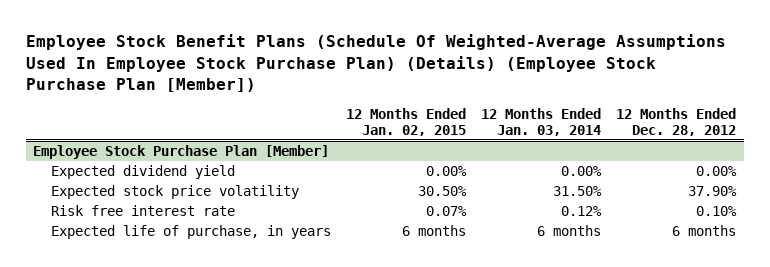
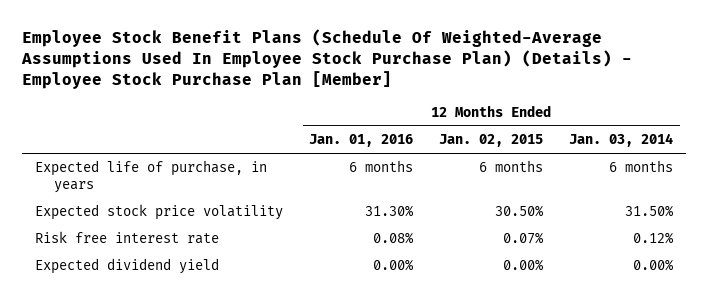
- Employee Stock Benefit Plans (Schedule Of Weighted-Average Assumptions Used In Employee Stock Purchase Plan) (Details) (Employee Stock Purchase Plan [Member])
+ Employee Stock Benefit Plans (Schedule Of Weighted-Average Assumptions Used In Employee Stock Purchase Plan) (Details) - Employee Stock Purchase Plan [Member]
- | 12 Months Ended Jan. 02, 2015 | 12 Months Ended Jan. 03, 2014 | 12 Months Ended Dec. 28, 2012
+ | 12 Months Ended Jan. 01, 2016 | 12 Months Ended Jan. 02, 2015 | 12 Months Ended Jan. 03, 2014
- Employee Stock Purchase Plan [Member]
- Expected dividend yield | 0.00% | 0.00% | 0.00%
+ Expected life of purchase, in years | 6 months | 6 months | 6 months
- Expected life of purchase, in years | 6 months | 6 months | 6 months
+ Expected dividend yield | 0.00% | 0.00% | 0.00%

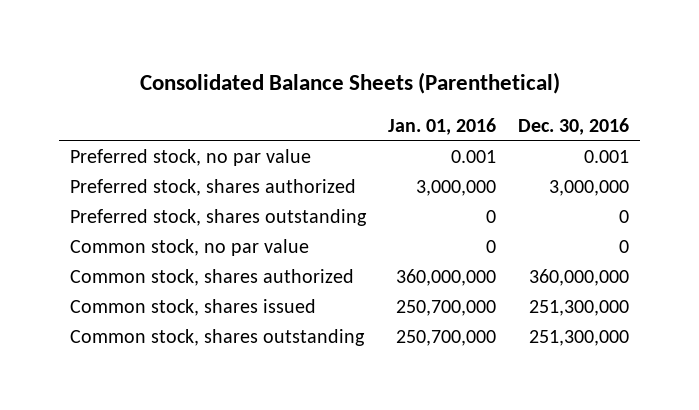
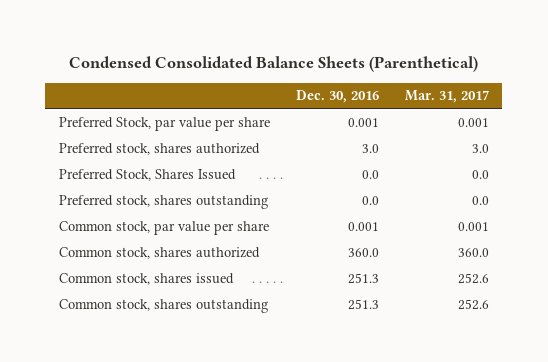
- Consolidated Balance Sheets (Parenthetical)
+ Condensed Consolidated Balance Sheets (Parenthetical)
- | Jan. 01, 2016 | Dec. 30, 2016
+ | Dec. 30, 2016 | Mar. 31, 2017
- Preferred stock, no par value | 0.001 | 0.001
- Preferred stock, shares authorized | 3,000,000 | 3,000,000
- Preferred stock, shares outstanding | 0 | 0
- Common stock, no par value | 0 | 0
- Common stock, shares authorized | 360,000,000 | 360,000,000
- Common stock, shares issued | 250,700,000 | 251,300,000
- Common stock, shares outstanding | 250,700,000 | 251,300,000
+ Preferred Stock, par value per share | 0.001 | 0.001
+ Preferred stock, shares authorized | 3.0 | 3.0
+ Preferred Stock, Shares Issued | 0.0 | 0.0
+ Preferred stock, shares outstanding | 0.0 | 0.0
+ Common stock, par value per share | 0.001 | 0.001
+ Common stock, shares authorized | 360.0 | 360.0
+ Common stock, shares issued | 251.3 | 252.6
+ Common stock, shares outstanding | 251.3 | 252.6

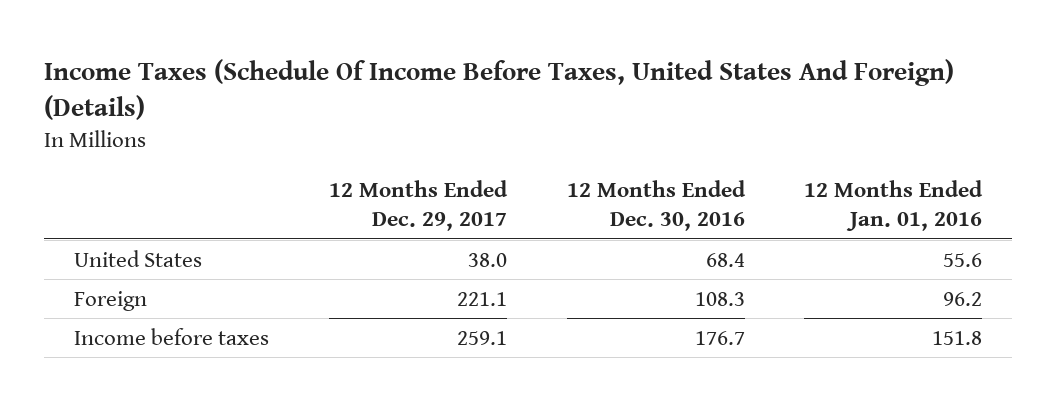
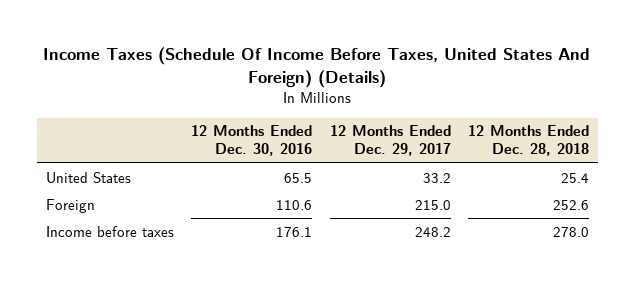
- | 12 Months Ended Dec. 29, 2017 | 12 Months Ended Dec. 30, 2016 | 12 Months Ended Jan. 01, 2016
+ | 12 Months Ended Dec. 30, 2016 | 12 Months Ended Dec. 29, 2017 | 12 Months Ended Dec. 28, 2018
- United States | 38.0 | 68.4 | 55.6
- Foreign | 221.1 | 108.3 | 96.2
- Income before taxes | 259.1 | 176.7 | 151.8
+ United States | 65.5 | 33.2 | 25.4
+ Foreign | 110.6 | 215.0 | 252.6
+ Income before taxes | 176.1 | 248.2 | 278.0

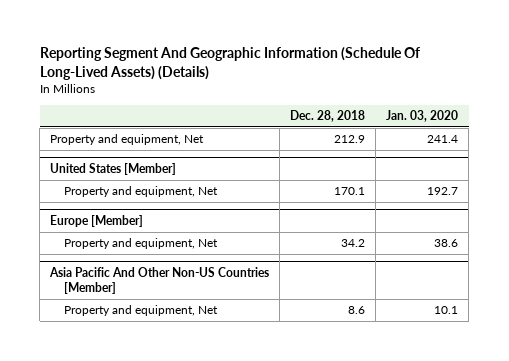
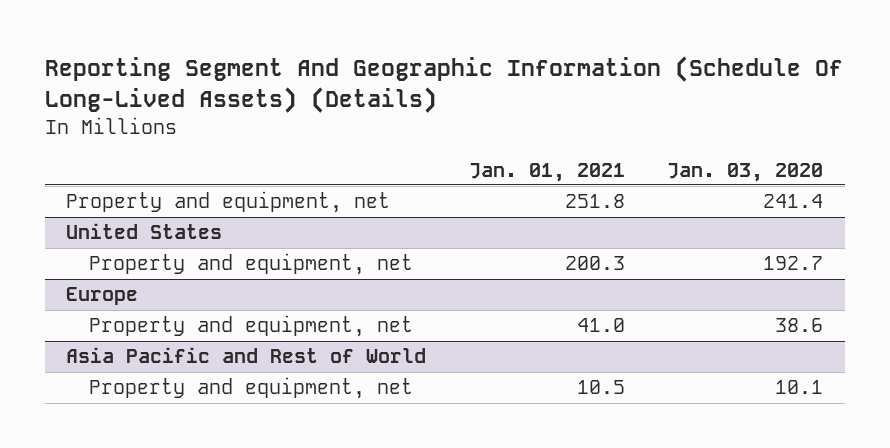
- | Dec. 28, 2018 | Jan. 03, 2020
+ | Jan. 01, 2021 | Jan. 03, 2020
- Property and equipment, Net | 212.9 | 241.4
- United States [Member]
- Property and equipment, Net | 170.1 | 192.7
- Europe [Member]
- Property and equipment, Net | 34.2 | 38.6
- Asia Pacific And Other Non-US Countries [Member]
- Property and equipment, Net | 8.6 | 10.1
+ Property and equipment, net | 251.8 | 241.4
+ United States
+ Property and equipment, net | 200.3 | 192.7
+ Europe
+ Property and equipment, net | 41.0 | 38.6
+ Asia Pacific and Rest of World
+ Property and equipment, net | 10.5 | 10.1

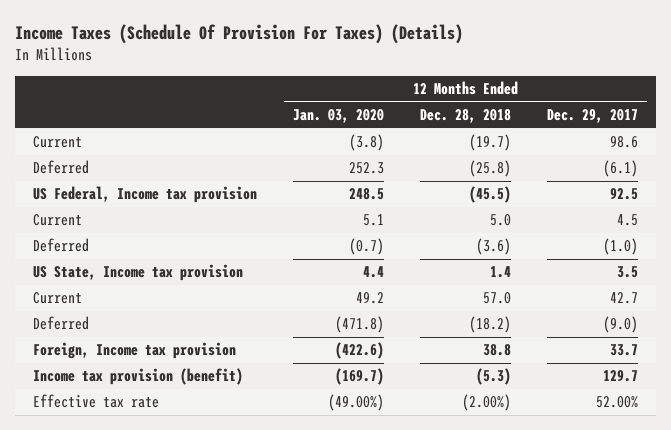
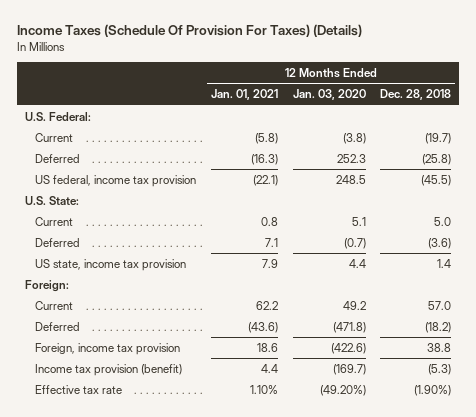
- | 12 Months Ended Jan. 03, 2020 | 12 Months Ended Dec. 28, 2018 | 12 Months Ended Dec. 29, 2017
+ | 12 Months Ended Jan. 01, 2021 | 12 Months Ended Jan. 03, 2020 | 12 Months Ended Dec. 28, 2018
+ U.S. Federal:
- US Federal, Income tax provision | 248.5 | (45.5) | 92.5
+ US federal, income tax provision | (22.1) | 248.5 | (45.5)
+ U.S. State:
- US State, Income tax provision | 4.4 | 1.4 | 3.5
+ US state, income tax provision | 7.9 | 4.4 | 1.4
+ Foreign:
- Foreign, Income tax provision | (422.6) | 38.8 | 33.7
+ Foreign, income tax provision | 18.6 | (422.6) | 38.8
- Effective tax rate | (49.00%) | (2.00%) | 52.00%
+ Effective tax rate | 1.10% | (49.20%) | (1.90%)

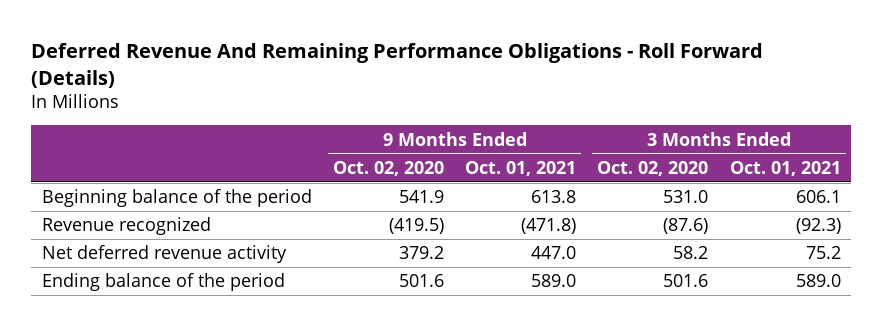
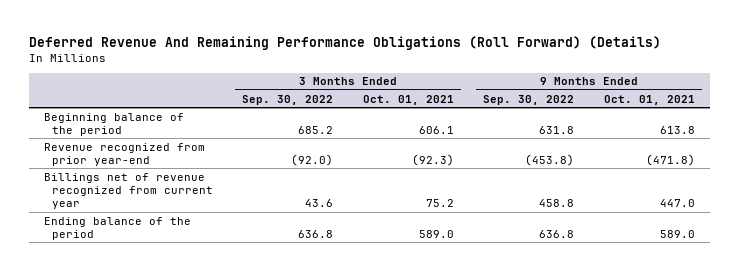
- Deferred Revenue And Remaining Performance Obligations - Roll Forward (Details)
+ Deferred Revenue And Remaining Performance Obligations (Roll Forward) (Details)
- | 9 Months Ended Oct. 02, 2020 | 9 Months Ended Oct. 01, 2021 | 3 Months Ended Oct. 02, 2020 | 3 Months Ended Oct. 01, 2021
+ | 3 Months Ended Sep. 30, 2022 | 3 Months Ended Oct. 01, 2021 | 9 Months Ended Sep. 30, 2022 | 9 Months Ended Oct. 01, 2021
- Revenue recognized | (419.5) | (471.8) | (87.6) | (92.3)
- Net deferred revenue activity | 379.2 | 447.0 | 58.2 | 75.2
+ Revenue recognized from prior year-end | (92.0) | (92.3) | (453.8) | (471.8)
+ Billings net of revenue recognized from current year | 43.6 | 75.2 | 458.8 | 447.0

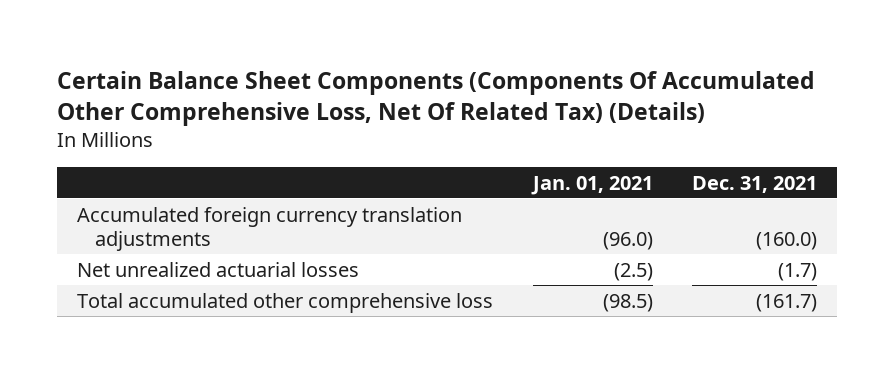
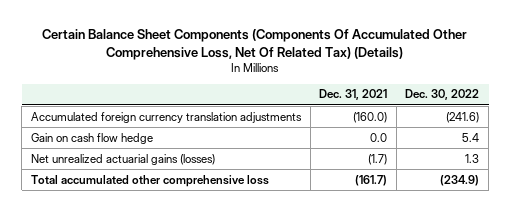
- | Jan. 01, 2021 | Dec. 31, 2021
+ | Dec. 31, 2021 | Dec. 30, 2022
- Net unrealized actuarial losses | (2.5) | (1.7)
+ Gain on cash flow hedge | 0.0 | 5.4
+ Net unrealized actuarial gains (losses) | (1.7) | 1.3

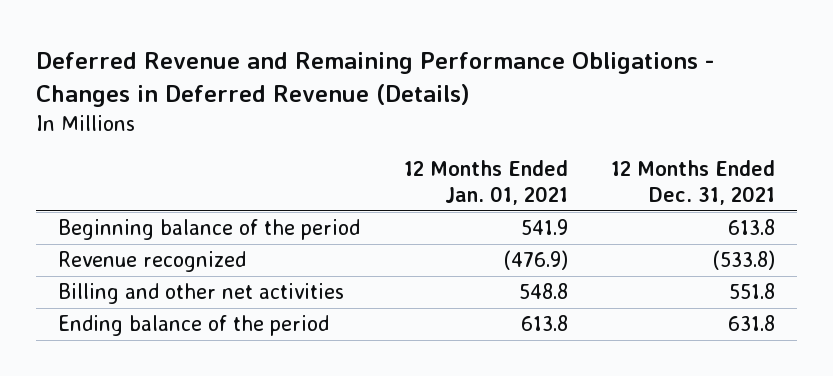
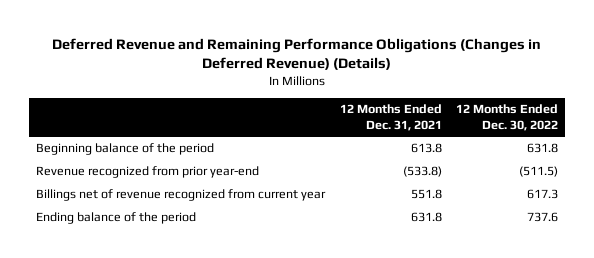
- Deferred Revenue and Remaining Performance Obligations - Changes in Deferred Revenue (Details)
+ Deferred Revenue and Remaining Performance Obligations (Changes in Deferred Revenue) (Details)
- | 12 Months Ended Jan. 01, 2021 | 12 Months Ended Dec. 31, 2021
+ | 12 Months Ended Dec. 31, 2021 | 12 Months Ended Dec. 30, 2022
- Revenue recognized | (476.9) | (533.8)
- Billing and other net activities | 548.8 | 551.8
+ Revenue recognized from prior year-end | (533.8) | (511.5)
+ Billings net of revenue recognized from current year | 551.8 | 617.3

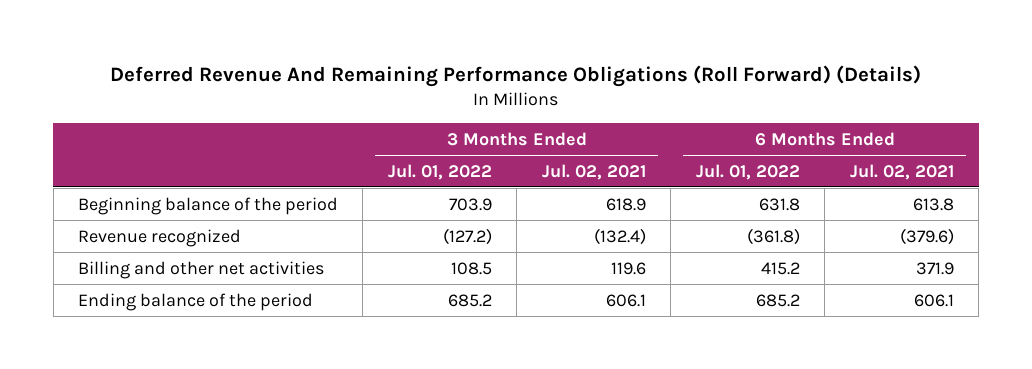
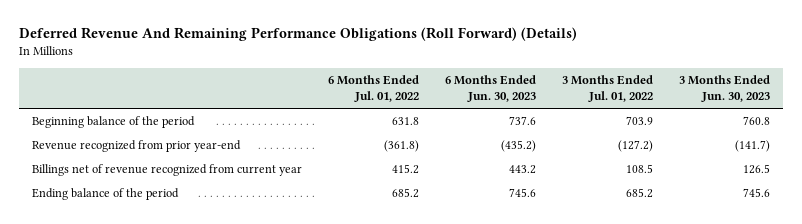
- | 3 Months Ended Jul. 01, 2022 | 3 Months Ended Jul. 02, 2021 | 6 Months Ended Jul. 01, 2022 | 6 Months Ended Jul. 02, 2021
+ | 6 Months Ended Jul. 01, 2022 | 6 Months Ended Jun. 30, 2023 | 3 Months Ended Jul. 01, 2022 | 3 Months Ended Jun. 30, 2023
- Revenue recognized | (127.2) | (132.4) | (361.8) | (379.6)
- Billing and other net activities | 108.5 | 119.6 | 415.2 | 371.9
+ Revenue recognized from prior year-end | (361.8) | (435.2) | (127.2) | (141.7)
+ Billings net of revenue recognized from current year | 415.2 | 443.2 | 108.5 | 126.5

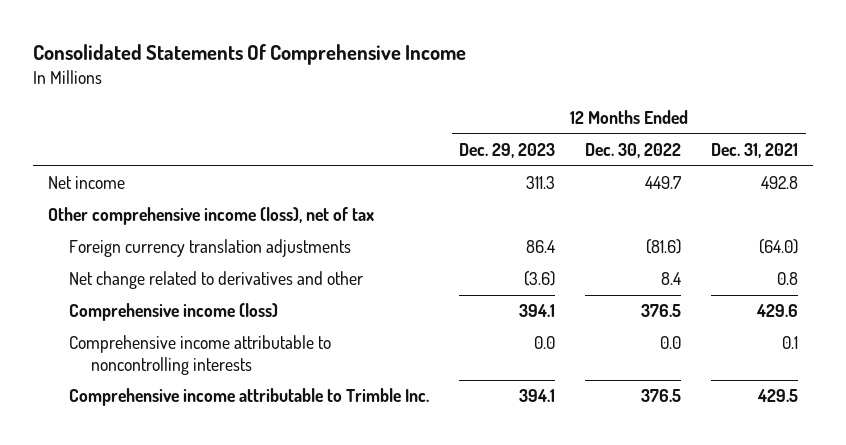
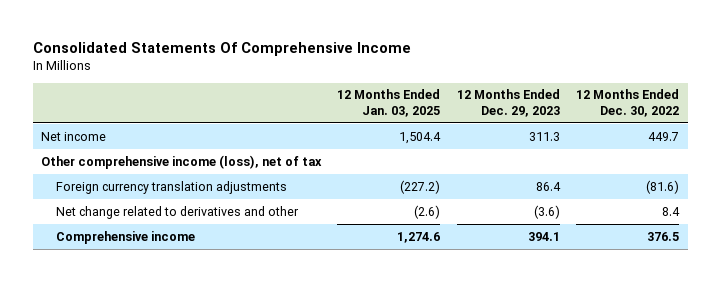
- | 12 Months Ended Dec. 29, 2023 | 12 Months Ended Dec. 30, 2022 | 12 Months Ended Dec. 31, 2021
+ | 12 Months Ended Jan. 03, 2025 | 12 Months Ended Dec. 29, 2023 | 12 Months Ended Dec. 30, 2022
- Comprehensive income (loss) | 394.1 | 376.5 | 429.6
- Comprehensive income attributable to noncontrolling interests | 0.0 | 0.0 | 0.1
- Comprehensive income attributable to Trimble Inc. | 394.1 | 376.5 | 429.5
+ Comprehensive income | 1,274.6 | 394.1 | 376.5

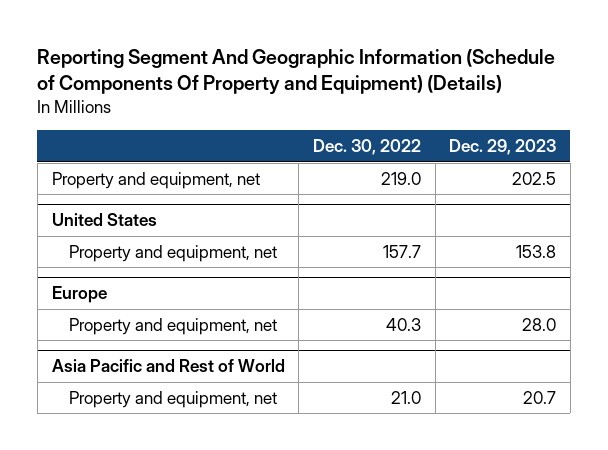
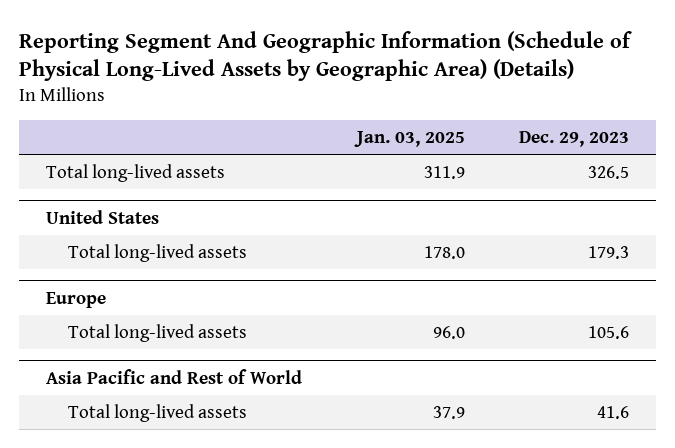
- Reporting Segment And Geographic Information (Schedule of Components Of Property and Equipment) (Details)
+ Reporting Segment And Geographic Information (Schedule of Physical Long-Lived Assets by Geographic Area) (Details)
- | Dec. 30, 2022 | Dec. 29, 2023
+ | Jan. 03, 2025 | Dec. 29, 2023
- Property and equipment, net | 219.0 | 202.5
+ Total long-lived assets | 311.9 | 326.5
@ United States
- Property and equipment, net | 157.7 | 153.8
+ Total long-lived assets | 178.0 | 179.3
@ Europe
- Property and equipment, net | 40.3 | 28.0
+ Total long-lived assets | 96.0 | 105.6
@ Asia Pacific and Rest of World
- Property and equipment, net | 21.0 | 20.7
+ Total long-lived assets | 37.9 | 41.6

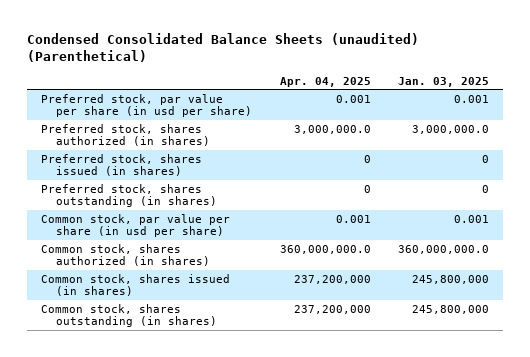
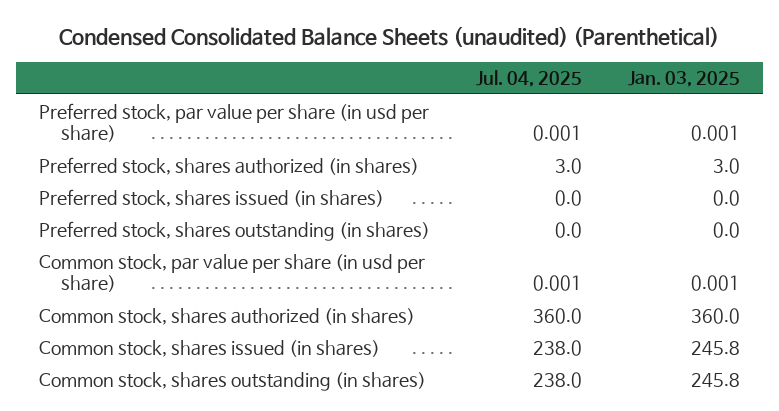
- | Apr. 04, 2025 | Jan. 03, 2025
+ | Jul. 04, 2025 | Jan. 03, 2025
- Preferred stock, shares authorized (in shares) | 3,000,000.0 | 3,000,000.0
- Preferred stock, shares issued (in shares) | 0 | 0
- Preferred stock, shares outstanding (in shares) | 0 | 0
+ Preferred stock, shares authorized (in shares) | 3.0 | 3.0
+ Preferred stock, shares issued (in shares) | 0.0 | 0.0
+ Preferred stock, shares outstanding (in shares) | 0.0 | 0.0
- Common stock, shares authorized (in shares) | 360,000,000.0 | 360,000,000.0
- Common stock, shares issued (in shares) | 237,200,000 | 245,800,000
- Common stock, shares outstanding (in shares) | 237,200,000 | 245,800,000
+ Common stock, shares authorized (in shares) | 360.0 | 360.0
+ Common stock, shares issued (in shares) | 238.0 | 245.8
+ Common stock, shares outstanding (in shares) | 238.0 | 245.8

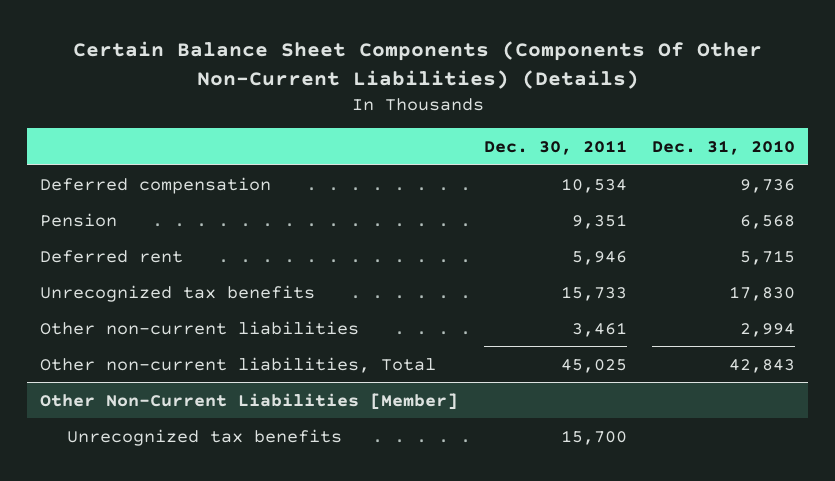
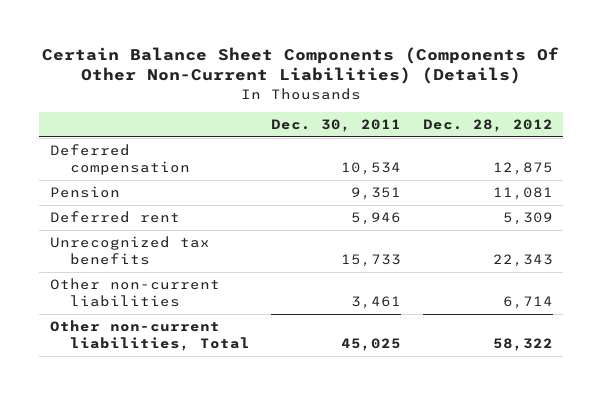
- | Dec. 30, 2011 | Dec. 31, 2010
+ | Dec. 30, 2011 | Dec. 28, 2012
- Other Non-Current Liabilities [Member]
- Unrecognized tax benefits | 15,700 |

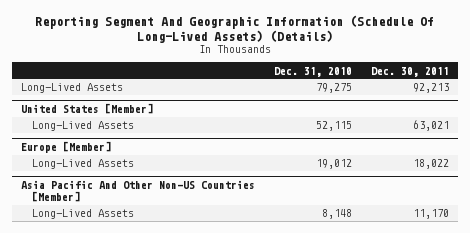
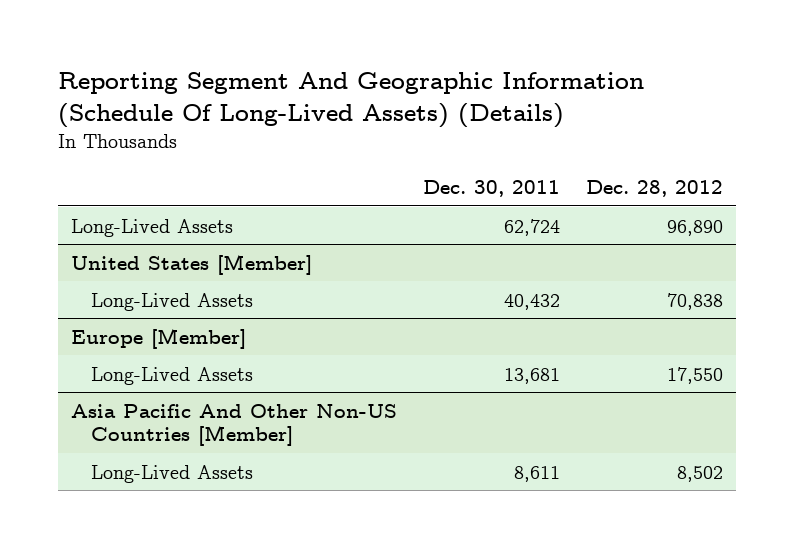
- | Dec. 31, 2010 | Dec. 30, 2011
+ | Dec. 30, 2011 | Dec. 28, 2012
- Long-Lived Assets | 79,275 | 92,213
+ Long-Lived Assets | 62,724 | 96,890
@ United States [Member]
- Long-Lived Assets | 52,115 | 63,021
+ Long-Lived Assets | 40,432 | 70,838
@ Europe [Member]
- Long-Lived Assets | 19,012 | 18,022
+ Long-Lived Assets | 13,681 | 17,550
@ Asia Pacific And Other Non-US Countries [Member]
- Long-Lived Assets | 8,148 | 11,170
+ Long-Lived Assets | 8,611 | 8,502

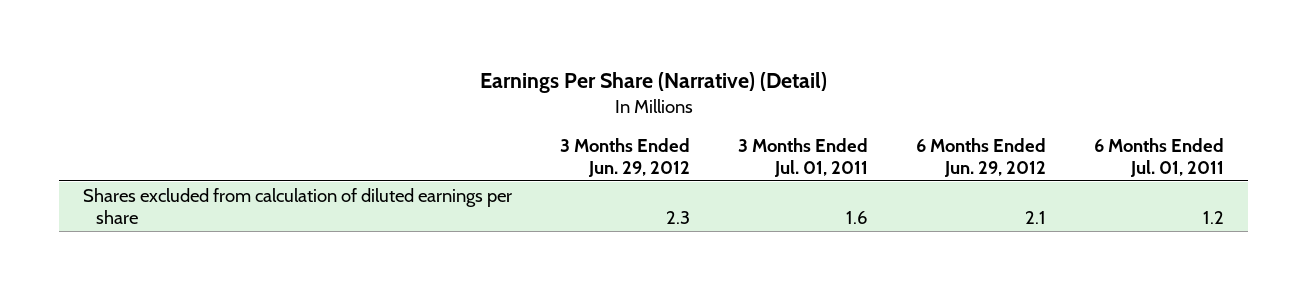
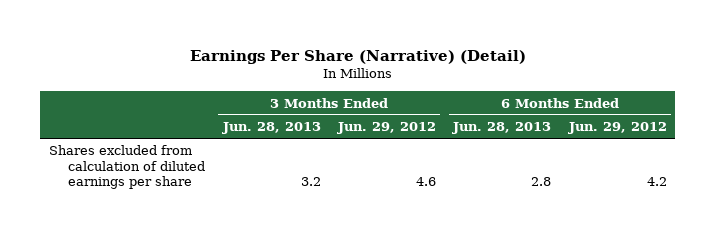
- | 3 Months Ended Jun. 29, 2012 | 3 Months Ended Jul. 01, 2011 | 6 Months Ended Jun. 29, 2012 | 6 Months Ended Jul. 01, 2011
+ | 3 Months Ended Jun. 28, 2013 | 3 Months Ended Jun. 29, 2012 | 6 Months Ended Jun. 28, 2013 | 6 Months Ended Jun. 29, 2012
- Shares excluded from calculation of diluted earnings per share | 2.3 | 1.6 | 2.1 | 1.2
+ Shares excluded from calculation of diluted earnings per share | 3.2 | 4.6 | 2.8 | 4.2

